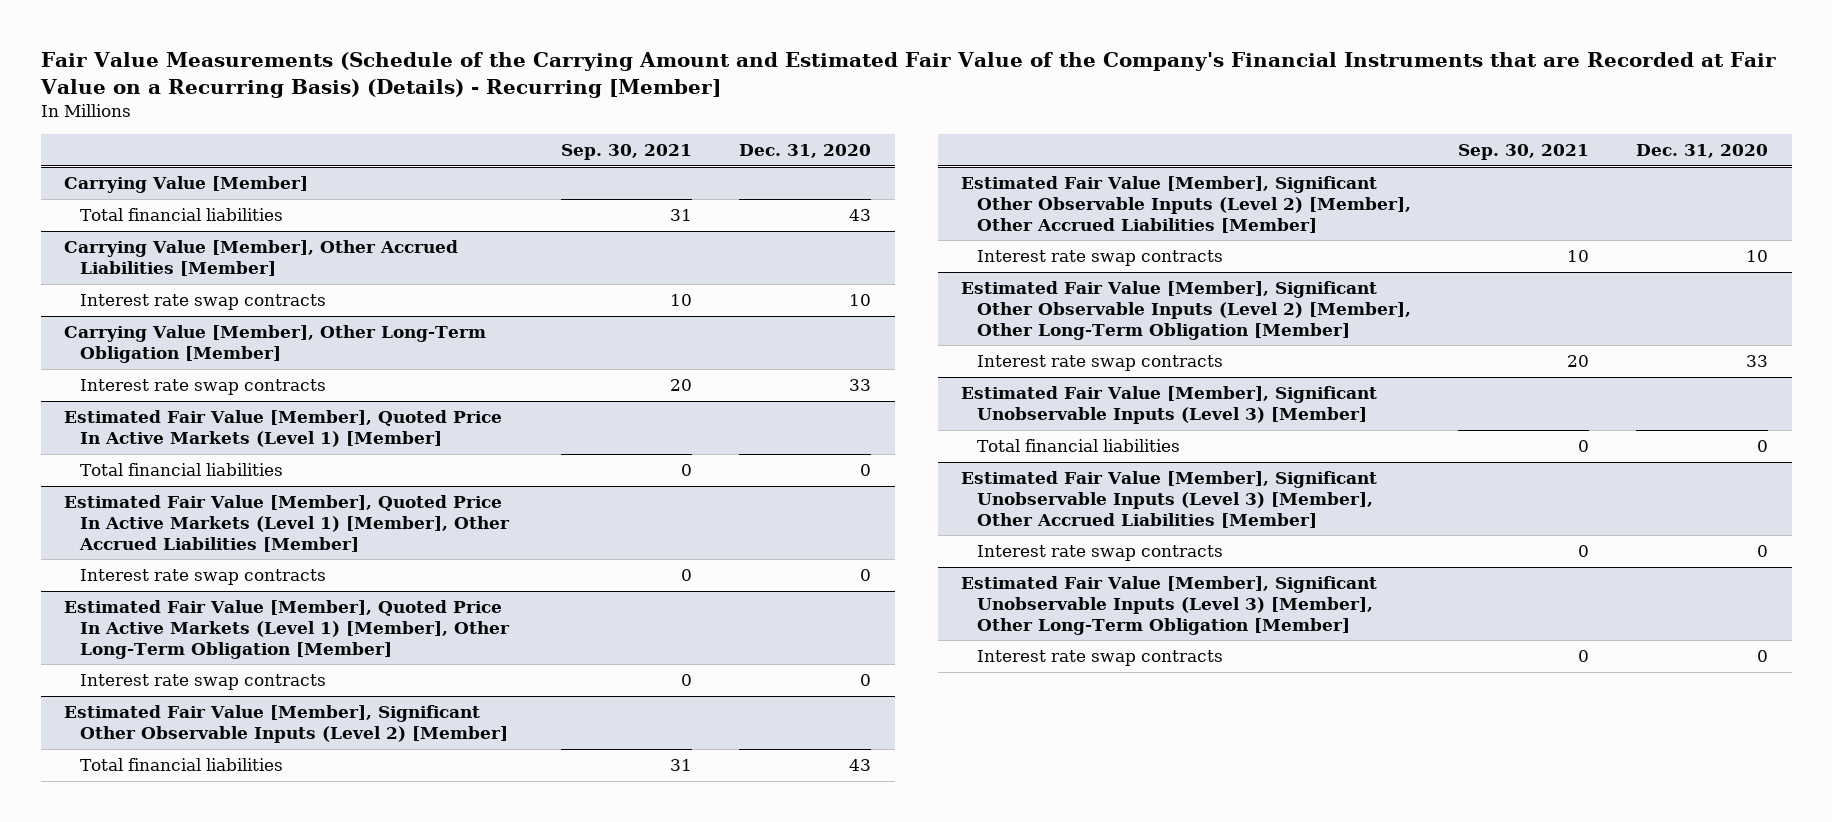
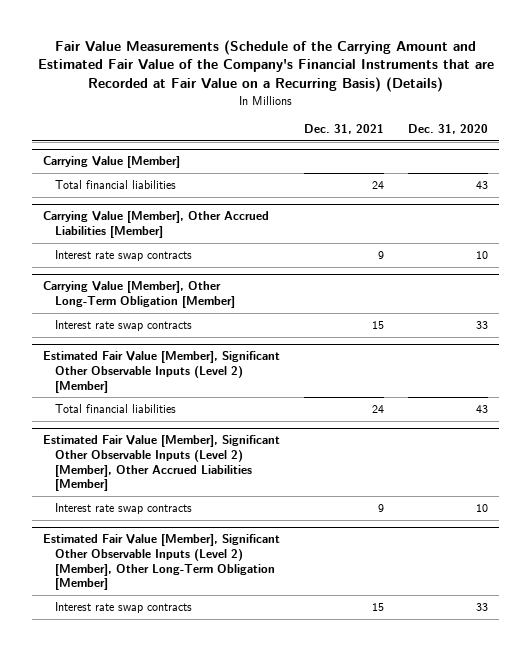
- Fair Value Measurements (Schedule of the Carrying Amount and Estimated Fair Value of the Company's Financial Instruments that are Recorded at Fair Value on a Recurring Basis) (Details) - Recurring [Member]
+ Fair Value Measurements (Schedule of the Carrying Amount and Estimated Fair Value of the Company's Financial Instruments that are Recorded at Fair Value on a Recurring Basis) (Details)
- | Sep. 30, 2021 | Dec. 31, 2020
+ | Dec. 31, 2021 | Dec. 31, 2020
- Estimated Fair Value [Member], Quoted Price In Active Markets (Level 1) [Member]
- Total financial liabilities | 0 | 0
- Estimated Fair Value [Member], Quoted Price In Active Markets (Level 1) [Member], Other Accrued Liabilities [Member]
- Interest rate swap contracts | 0 | 0
- Estimated Fair Value [Member], Quoted Price In Active Markets (Level 1) [Member], Other Long-Term Obligation [Member]
- Interest rate swap contracts | 0 | 0
- Estimated Fair Value [Member], Significant Unobservable Inputs (Level 3) [Member]
- Total financial liabilities | 0 | 0
- Estimated Fair Value [Member], Significant Unobservable Inputs (Level 3) [Member], Other Accrued Liabilities [Member]
- Interest rate swap contracts | 0 | 0
- Estimated Fair Value [Member], Significant Unobservable Inputs (Level 3) [Member], Other Long-Term Obligation [Member]
- Interest rate swap contracts | 0 | 0

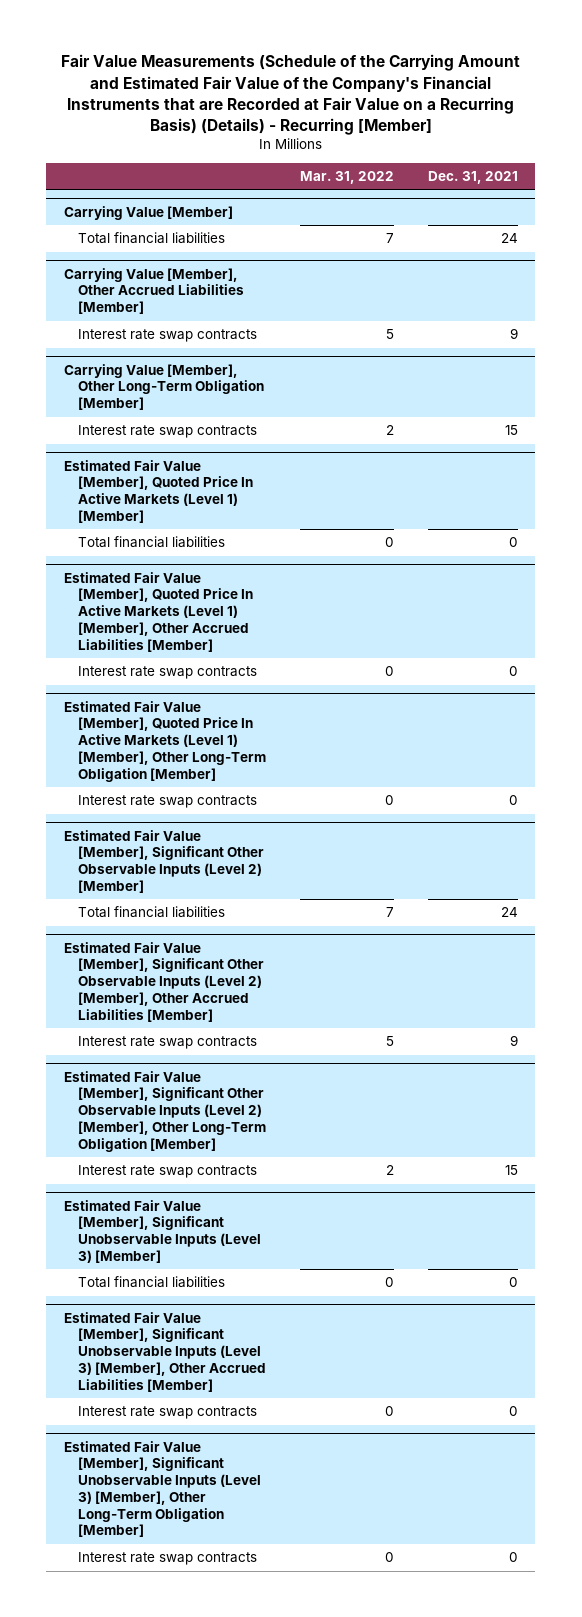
- Fair Value Measurements (Schedule of the Carrying Amount and Estimated Fair Value of the Company's Financial Instruments that are Recorded at Fair Value on a Recurring Basis) (Details)
+ Fair Value Measurements (Schedule of the Carrying Amount and Estimated Fair Value of the Company's Financial Instruments that are Recorded at Fair Value on a Recurring Basis) (Details) - Recurring [Member]
- | Dec. 31, 2021 | Dec. 31, 2020
+ | Mar. 31, 2022 | Dec. 31, 2021
+ Estimated Fair Value [Member], Quoted Price In Active Markets (Level 1) [Member]
+ Total financial liabilities | 0 | 0
+ Estimated Fair Value [Member], Quoted Price In Active Markets (Level 1) [Member], Other Accrued Liabilities [Member]
+ Interest rate swap contracts | 0 | 0
+ Estimated Fair Value [Member], Quoted Price In Active Markets (Level 1) [Member], Other Long-Term Obligation [Member]
+ Interest rate swap contracts | 0 | 0
+ Estimated Fair Value [Member], Significant Unobservable Inputs (Level 3) [Member]
+ Total financial liabilities | 0 | 0
+ Estimated Fair Value [Member], Significant Unobservable Inputs (Level 3) [Member], Other Accrued Liabilities [Member]
+ Interest rate swap contracts | 0 | 0
+ Estimated Fair Value [Member], Significant Unobservable Inputs (Level 3) [Member], Other Long-Term Obligation [Member]
+ Interest rate swap contracts | 0 | 0

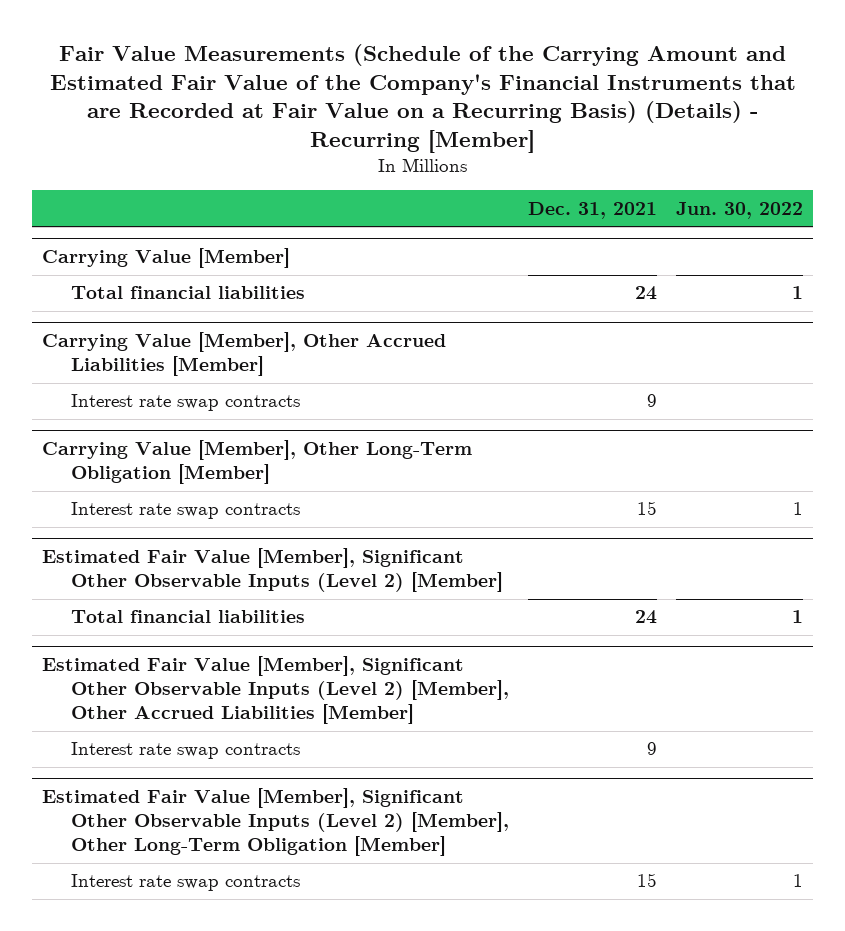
- | Mar. 31, 2022 | Dec. 31, 2021
+ | Dec. 31, 2021 | Jun. 30, 2022
- Estimated Fair Value [Member], Quoted Price In Active Markets (Level 1) [Member]
- Total financial liabilities | 0 | 0
- Estimated Fair Value [Member], Quoted Price In Active Markets (Level 1) [Member], Other Accrued Liabilities [Member]
- Interest rate swap contracts | 0 | 0
- Estimated Fair Value [Member], Quoted Price In Active Markets (Level 1) [Member], Other Long-Term Obligation [Member]
- Interest rate swap contracts | 0 | 0
- Estimated Fair Value [Member], Significant Unobservable Inputs (Level 3) [Member]
- Total financial liabilities | 0 | 0
- Estimated Fair Value [Member], Significant Unobservable Inputs (Level 3) [Member], Other Accrued Liabilities [Member]
- Interest rate swap contracts | 0 | 0
- Estimated Fair Value [Member], Significant Unobservable Inputs (Level 3) [Member], Other Long-Term Obligation [Member]
- Interest rate swap contracts | 0 | 0

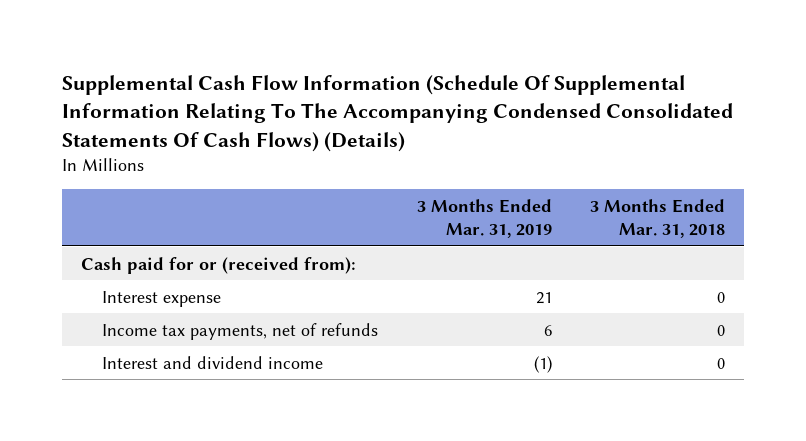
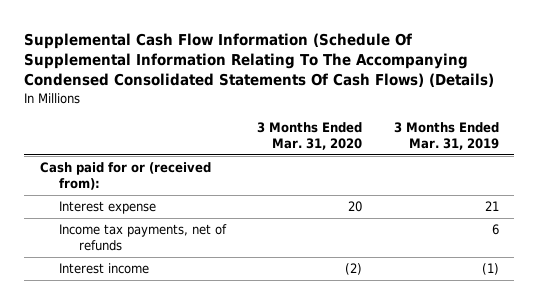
- | 3 Months Ended Mar. 31, 2019 | 3 Months Ended Mar. 31, 2018
+ | 3 Months Ended Mar. 31, 2020 | 3 Months Ended Mar. 31, 2019
- Interest and dividend income | (1) | 0
+ Interest income | (2) | (1)

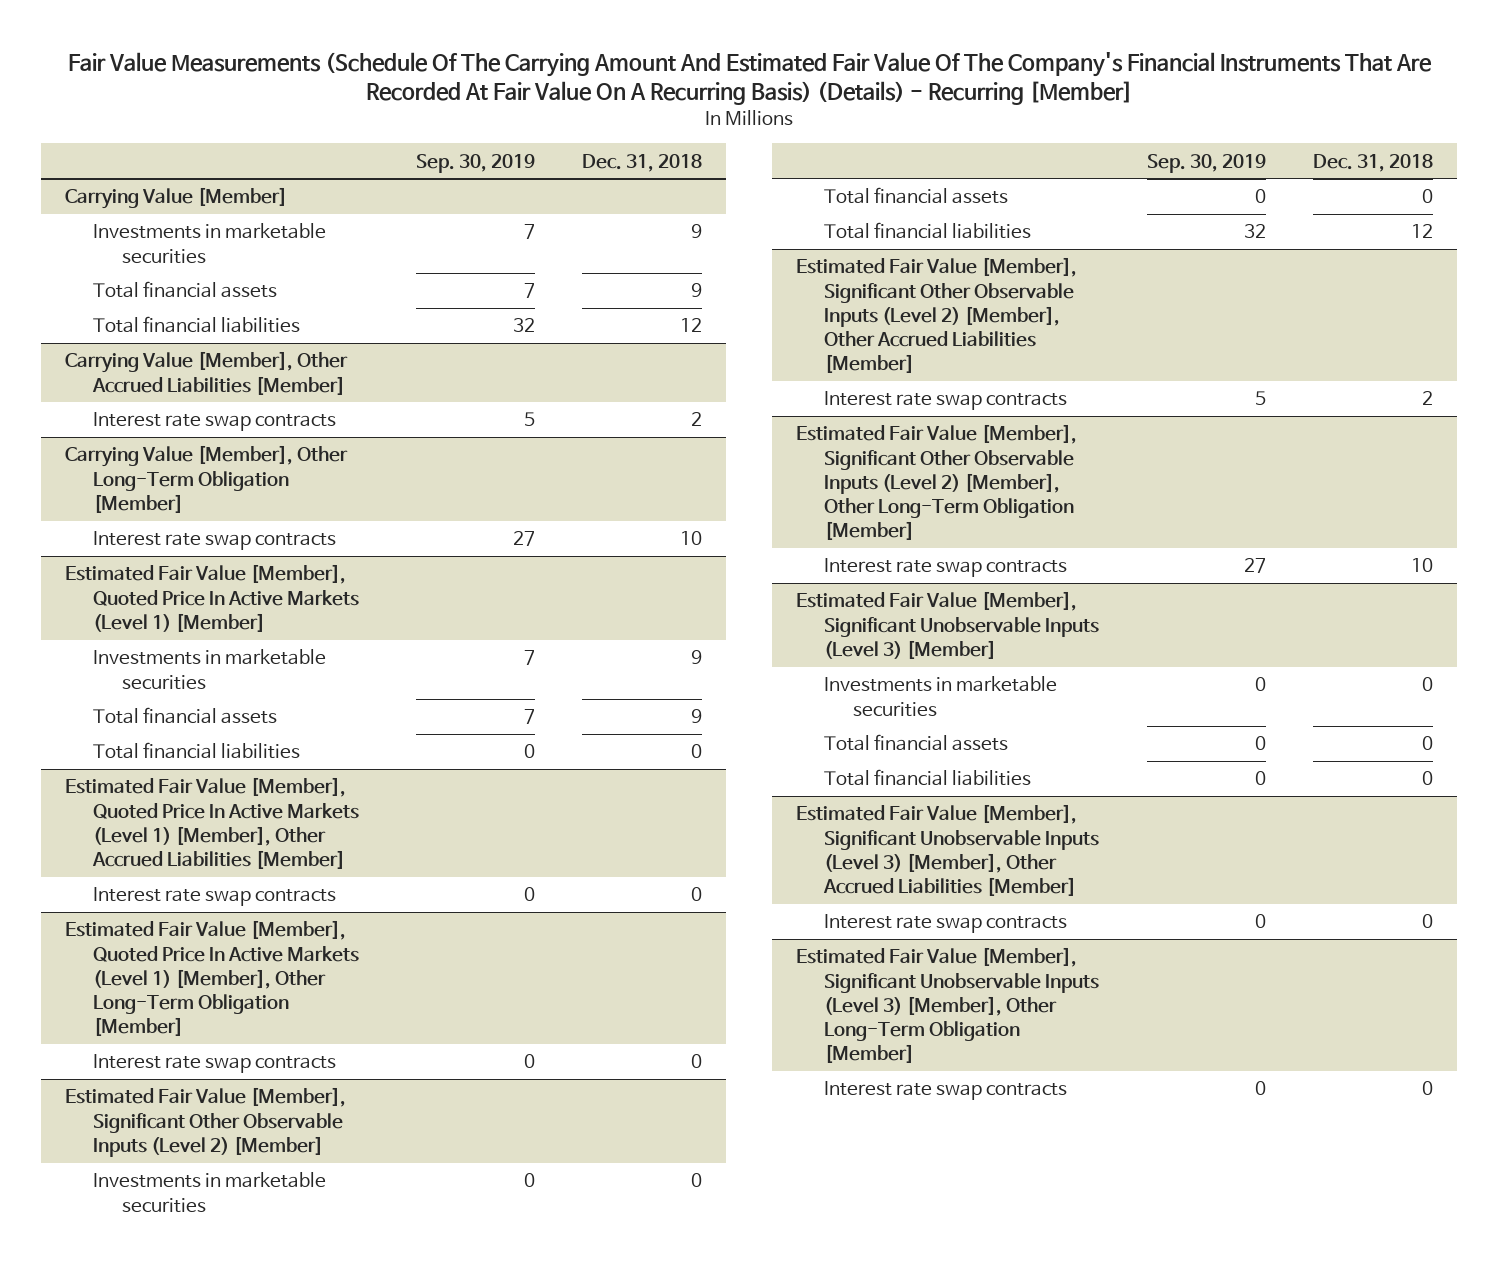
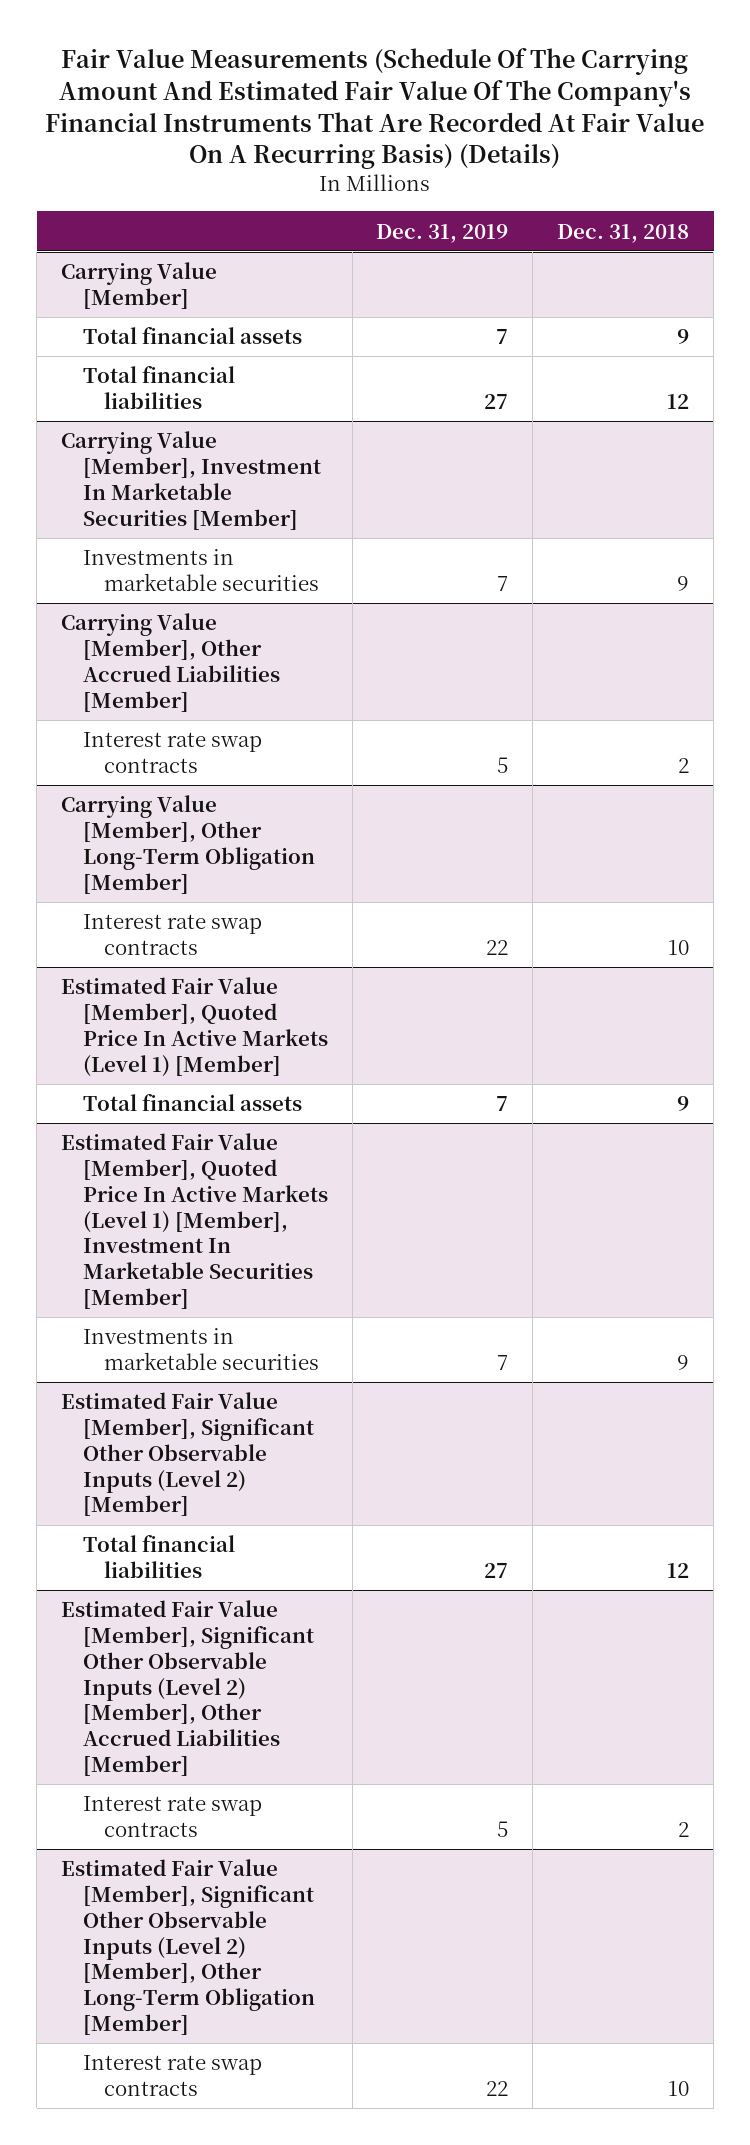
- Fair Value Measurements (Schedule Of The Carrying Amount And Estimated Fair Value Of The Company's Financial Instruments That Are Recorded At Fair Value On A Recurring Basis) (Details) - Recurring [Member]
+ Fair Value Measurements (Schedule Of The Carrying Amount And Estimated Fair Value Of The Company's Financial Instruments That Are Recorded At Fair Value On A Recurring Basis) (Details)
- | Sep. 30, 2019 | Dec. 31, 2018
+ | Dec. 31, 2019 | Dec. 31, 2018
@ Carrying Value [Member]
- Investments in marketable securities | 7 | 9
+ Carrying Value [Member], Investment In Marketable Securities [Member]
+ Investments in marketable securities | 7 | 9
@ Estimated Fair Value [Member], Quoted Price In Active Markets (Level 1) [Member]
- Investments in marketable securities | 7 | 9
- Total financial liabilities | 0 | 0
- Estimated Fair Value [Member], Quoted Price In Active Markets (Level 1) [Member], Other Accrued Liabilities [Member]
- Interest rate swap contracts | 0 | 0
- Estimated Fair Value [Member], Quoted Price In Active Markets (Level 1) [Member], Other Long-Term Obligation [Member]
- Interest rate swap contracts | 0 | 0
+ Estimated Fair Value [Member], Quoted Price In Active Markets (Level 1) [Member], Investment In Marketable Securities [Member]
+ Investments in marketable securities | 7 | 9
@ Estimated Fair Value [Member], Significant Other Observable Inputs (Level 2) [Member]
- Investments in marketable securities | 0 | 0
- Total financial assets | 0 | 0
- Estimated Fair Value [Member], Significant Unobservable Inputs (Level 3) [Member]
- Investments in marketable securities | 0 | 0
- Total financial assets | 0 | 0
- Total financial liabilities | 0 | 0
- Estimated Fair Value [Member], Significant Unobservable Inputs (Level 3) [Member], Other Accrued Liabilities [Member]
- Interest rate swap contracts | 0 | 0
- Estimated Fair Value [Member], Significant Unobservable Inputs (Level 3) [Member], Other Long-Term Obligation [Member]
- Interest rate swap contracts | 0 | 0

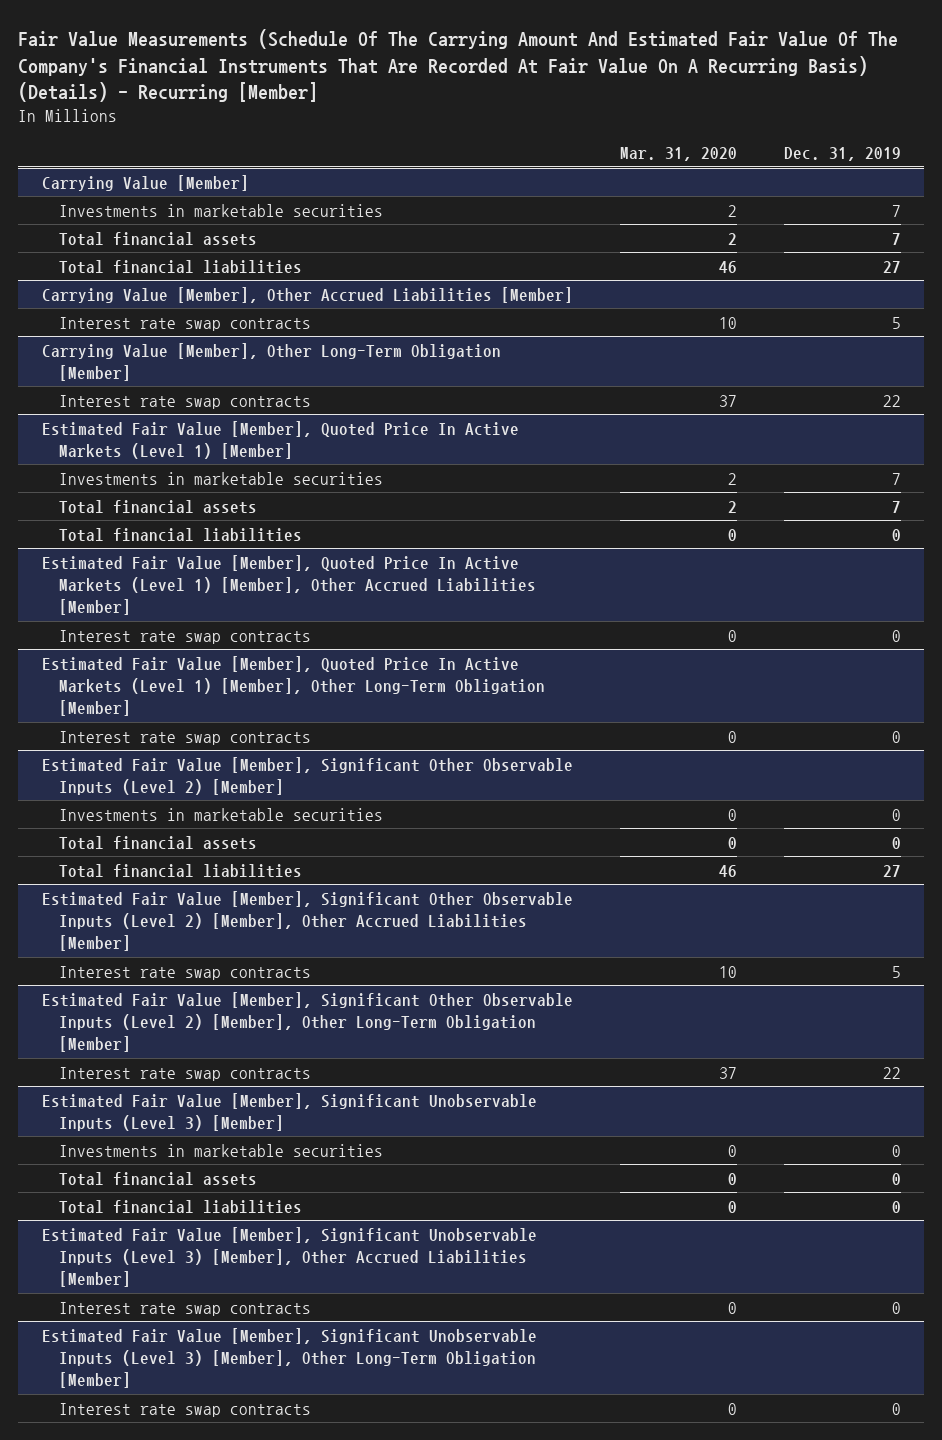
- Fair Value Measurements (Schedule Of The Carrying Amount And Estimated Fair Value Of The Company's Financial Instruments That Are Recorded At Fair Value On A Recurring Basis) (Details)
+ Fair Value Measurements (Schedule Of The Carrying Amount And Estimated Fair Value Of The Company's Financial Instruments That Are Recorded At Fair Value On A Recurring Basis) (Details) - Recurring [Member]
- | Dec. 31, 2019 | Dec. 31, 2018
+ | Mar. 31, 2020 | Dec. 31, 2019
@ Carrying Value [Member]
+ Investments in marketable securities | 2 | 7
- Carrying Value [Member], Investment In Marketable Securities [Member]
- Investments in marketable securities | 7 | 9
- Estimated Fair Value [Member], Quoted Price In Active Markets (Level 1) [Member], Investment In Marketable Securities [Member]
@ Estimated Fair Value [Member], Quoted Price In Active Markets (Level 1) [Member]
moved down: Total financial assets | 2 | 7
+ Total financial liabilities | 0 | 0
+ Estimated Fair Value [Member], Quoted Price In Active Markets (Level 1) [Member], Other Accrued Liabilities [Member]
+ Interest rate swap contracts | 0 | 0
+ Estimated Fair Value [Member], Quoted Price In Active Markets (Level 1) [Member], Other Long-Term Obligation [Member]
+ Interest rate swap contracts | 0 | 0
@ Estimated Fair Value [Member], Significant Other Observable Inputs (Level 2) [Member]
+ Investments in marketable securities | 0 | 0
+ Total financial assets | 0 | 0
+ Estimated Fair Value [Member], Significant Unobservable Inputs (Level 3) [Member]
+ Investments in marketable securities | 0 | 0
+ Total financial assets | 0 | 0
+ Total financial liabilities | 0 | 0
+ Estimated Fair Value [Member], Significant Unobservable Inputs (Level 3) [Member], Other Accrued Liabilities [Member]
+ Interest rate swap contracts | 0 | 0
+ Estimated Fair Value [Member], Significant Unobservable Inputs (Level 3) [Member], Other Long-Term Obligation [Member]
+ Interest rate swap contracts | 0 | 0

